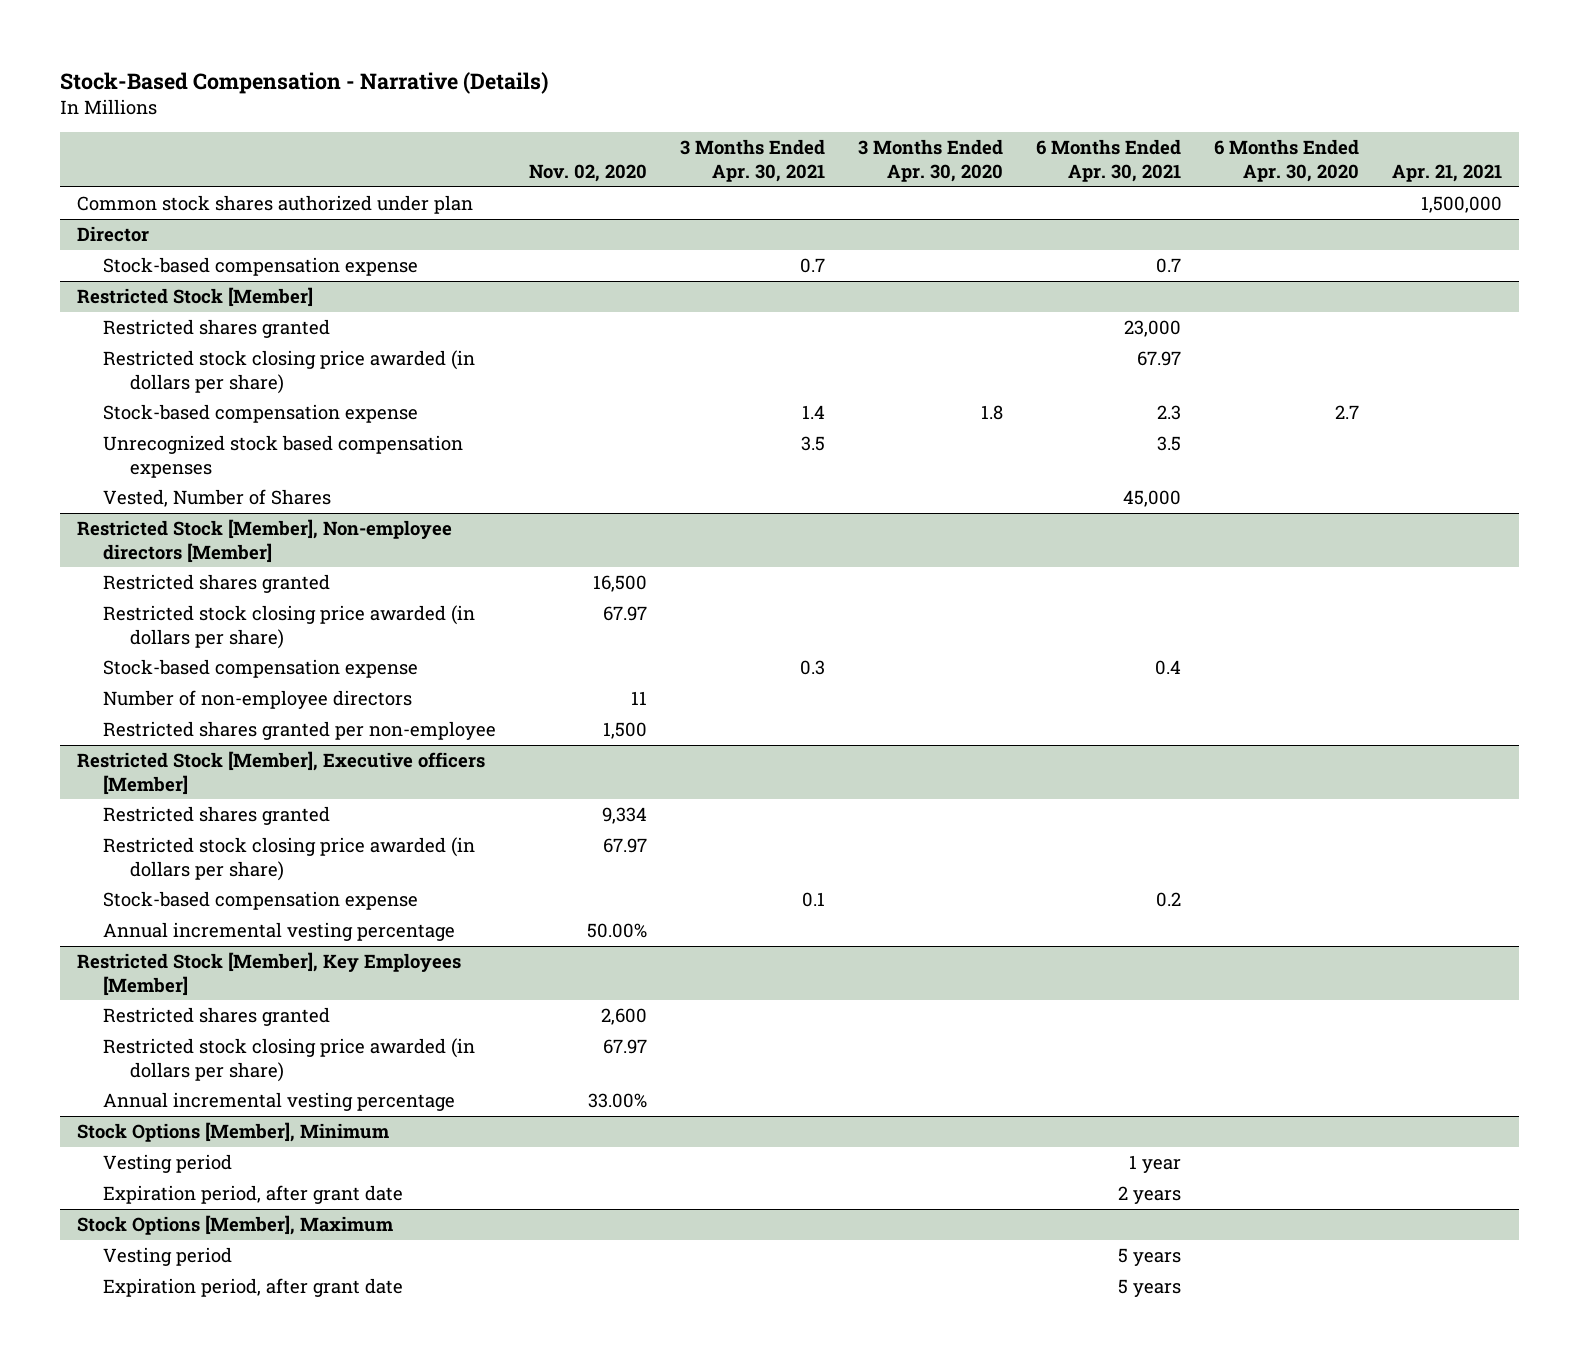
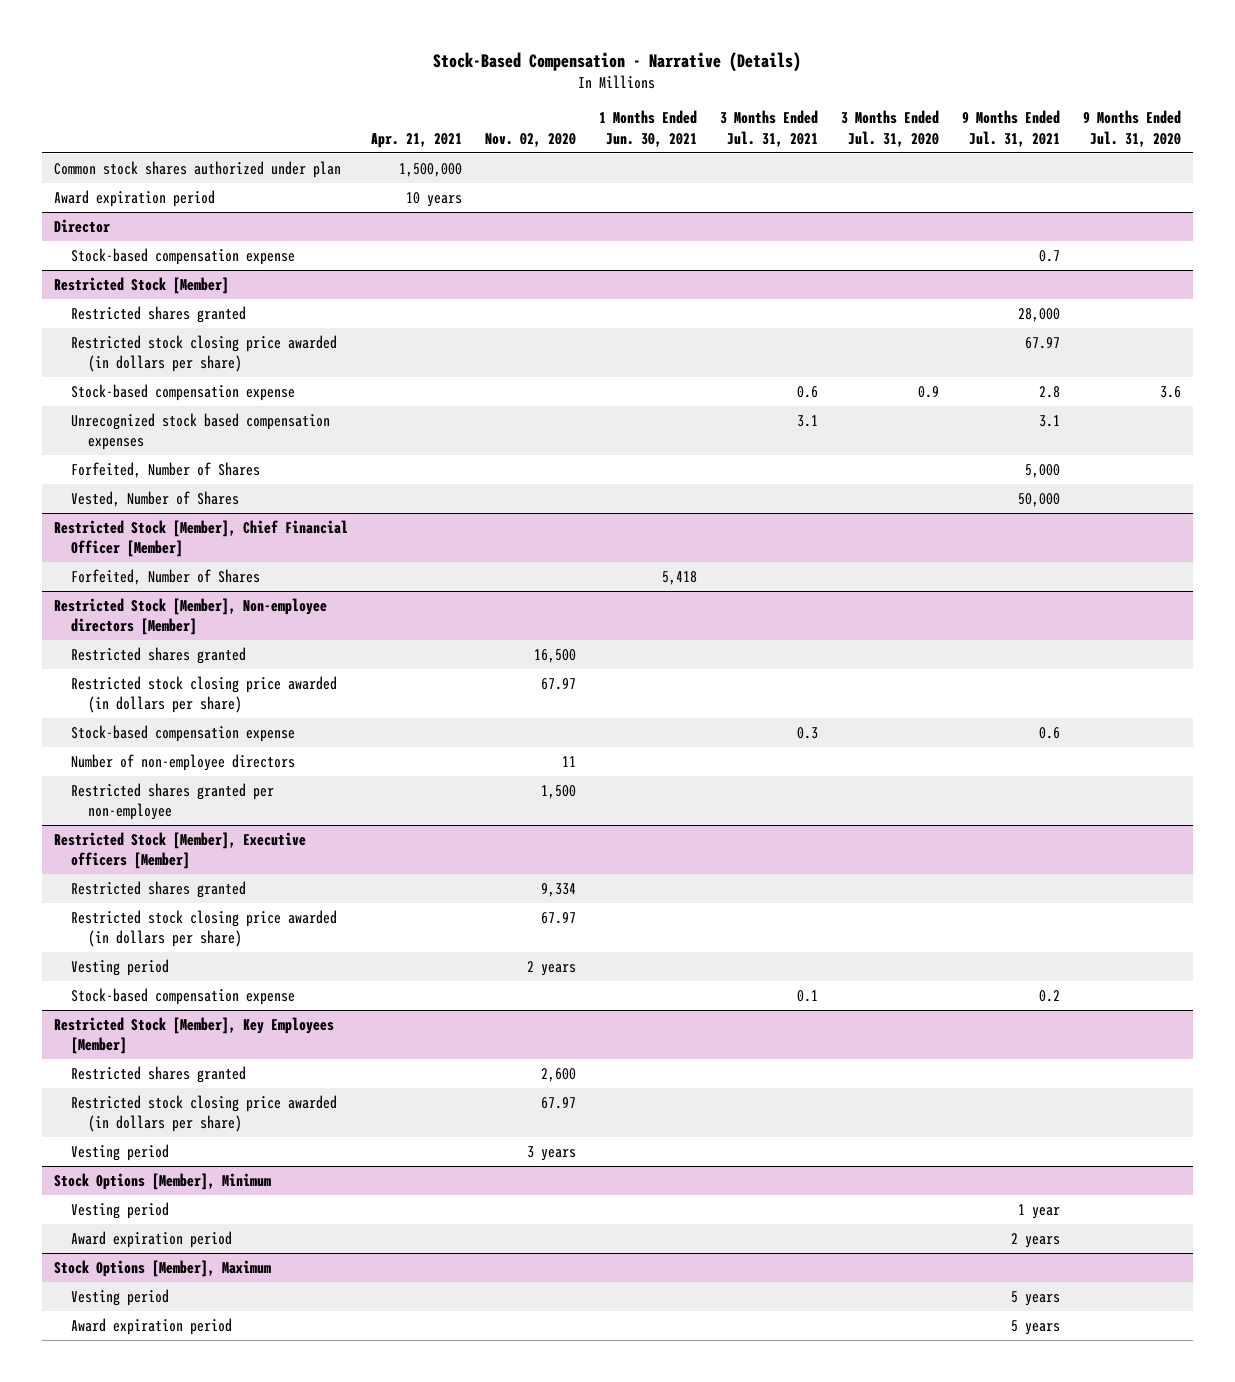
- | Nov. 02, 2020 | 3 Months Ended Apr. 30, 2021 | 3 Months Ended Apr. 30, 2020 | 6 Months Ended Apr. 30, 2021 | 6 Months Ended Apr. 30, 2020 | Apr. 21, 2021
+ | Apr. 21, 2021 | Nov. 02, 2020 | 1 Months Ended Jun. 30, 2021 | 3 Months Ended Jul. 31, 2021 | 3 Months Ended Jul. 31, 2020 | 9 Months Ended Jul. 31, 2021 | 9 Months Ended Jul. 31, 2020
+ Award expiration period | 10 years | | | | | |
@ Restricted Stock [Member]
+ Forfeited, Number of Shares | | | | | | 5,000 |
+ Restricted Stock [Member], Chief Financial Officer [Member]
+ Forfeited, Number of Shares | | | 5,418 | | | |
@ Restricted Stock [Member], Executive officers [Member]
+ Vesting period | | 2 years | | | | |
- Annual incremental vesting percentage | 50.00% | | | | |
@ Restricted Stock [Member], Key Employees [Member]
- Annual incremental vesting percentage | 33.00% | | | | |
+ Vesting period | | 3 years | | | | |
@ Stock Options [Member], Minimum
- Expiration period, after grant date | | | | 2 years | |
+ Award expiration period | | | | | | 2 years |
@ Stock Options [Member], Maximum
- Expiration period, after grant date | | | | 5 years | |
+ Award expiration period | | | | | | 5 years |

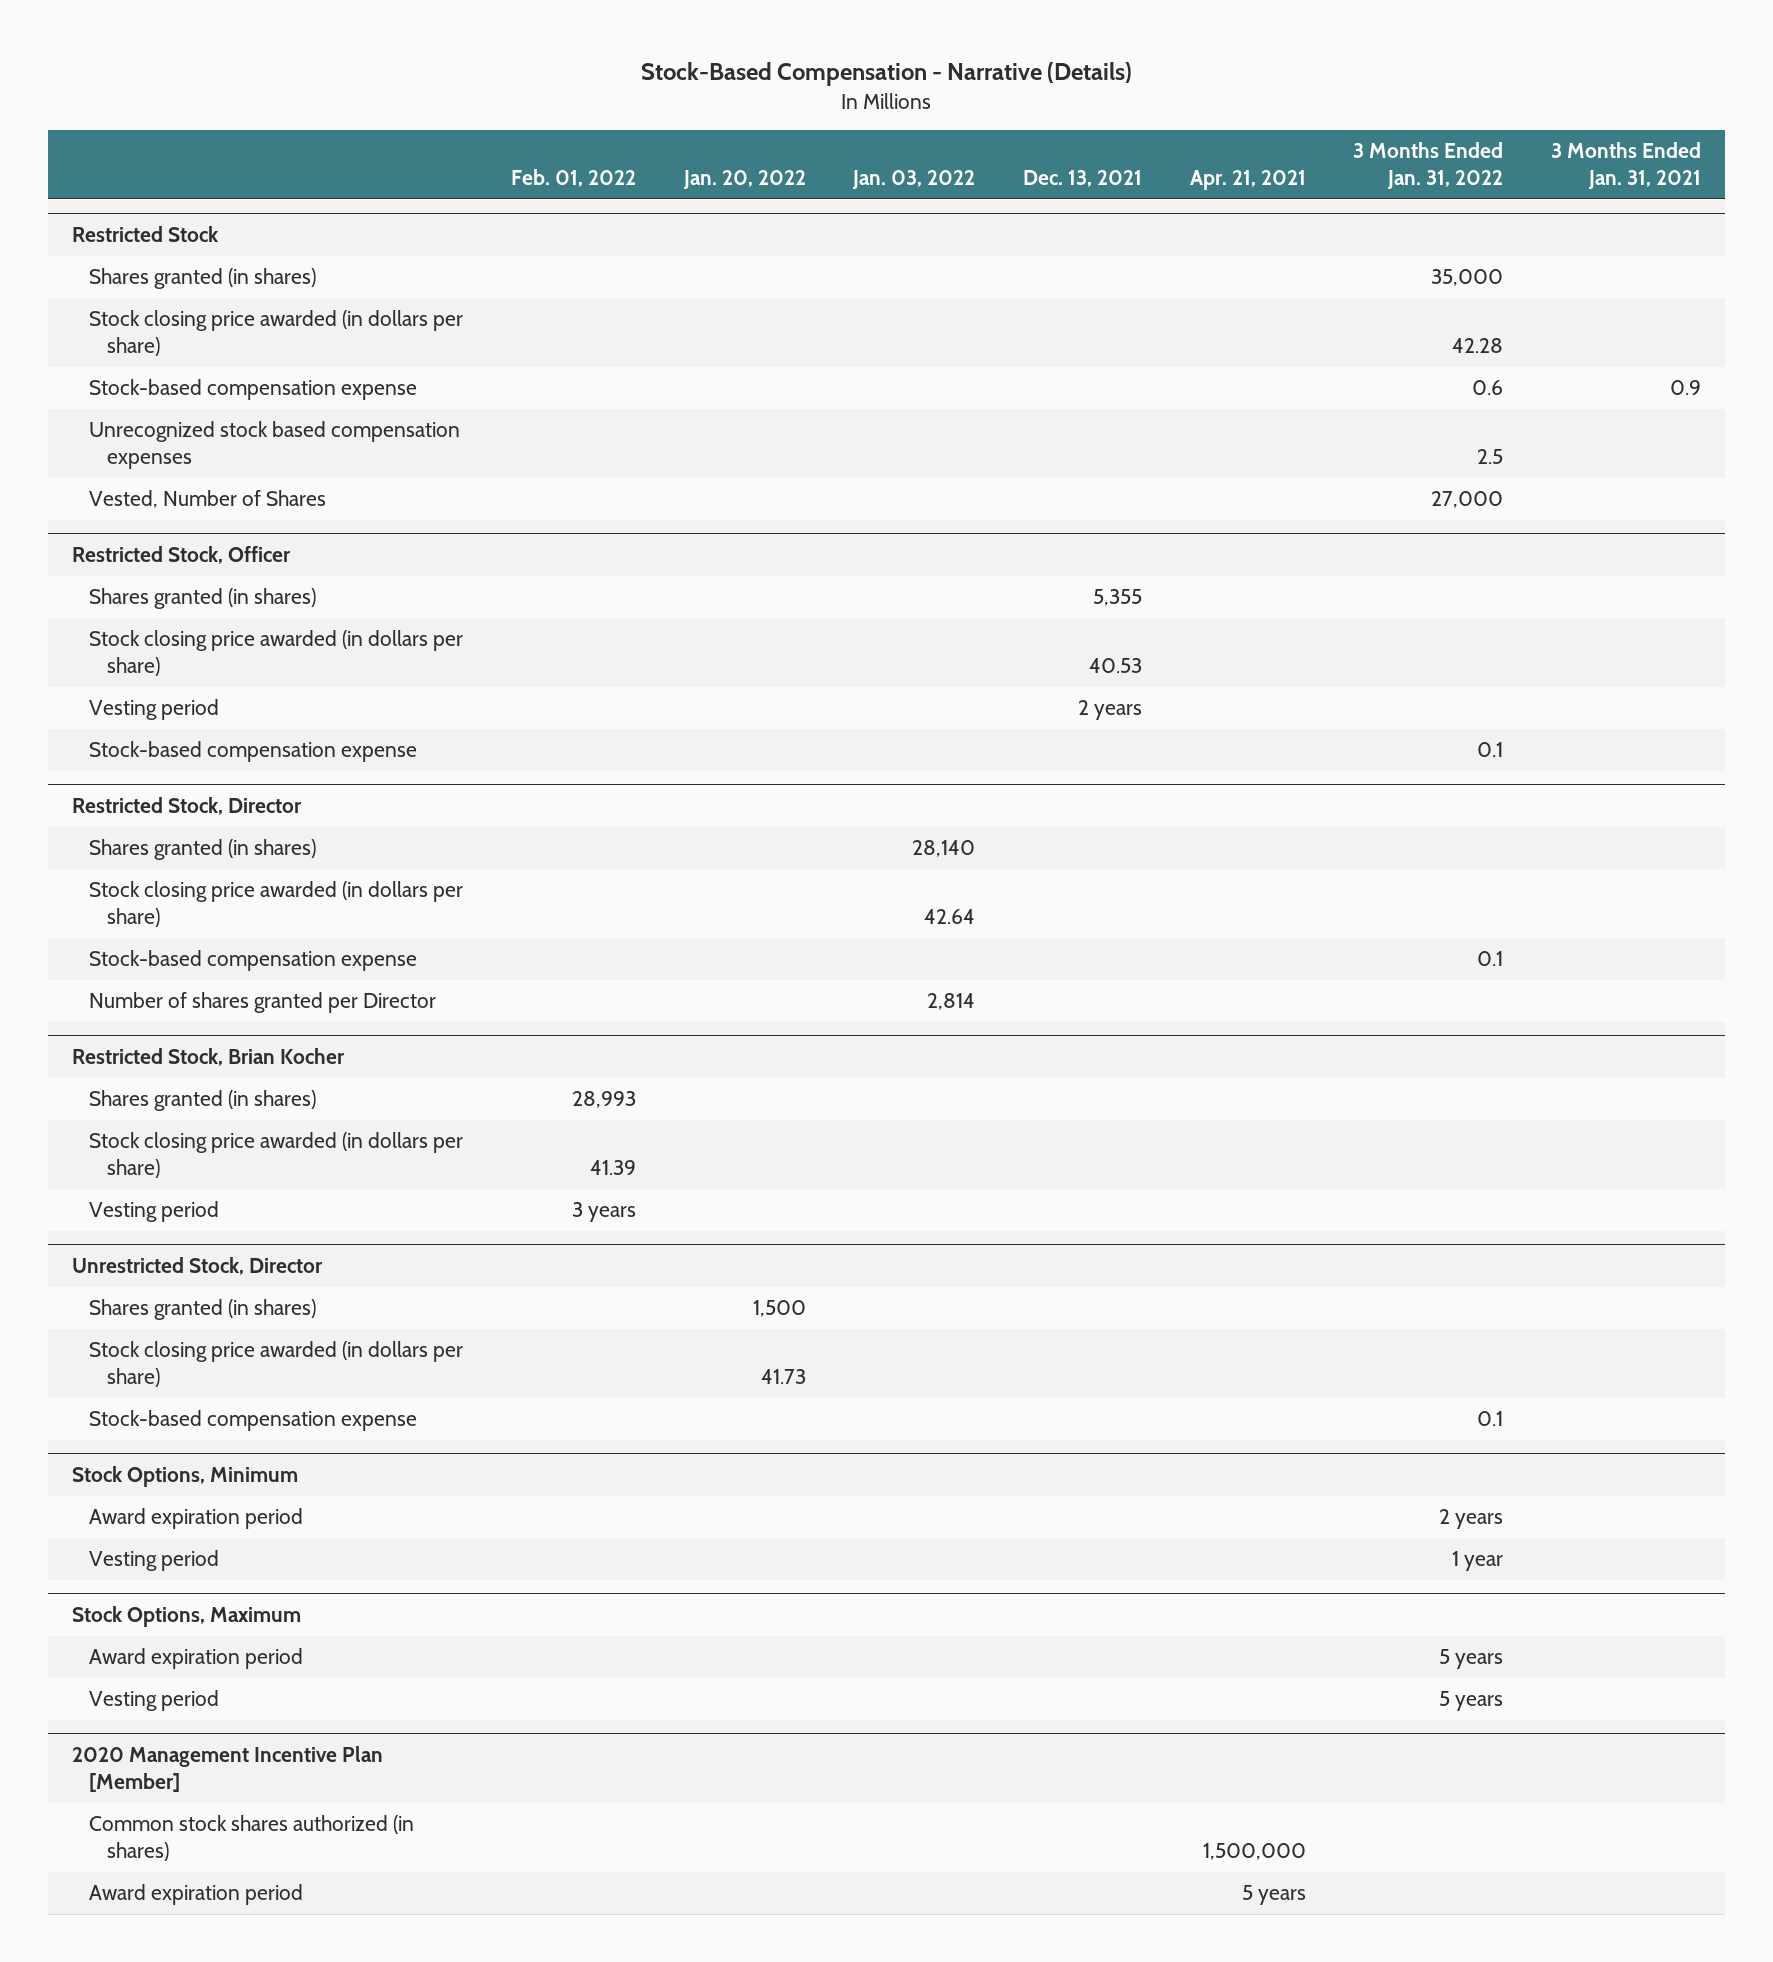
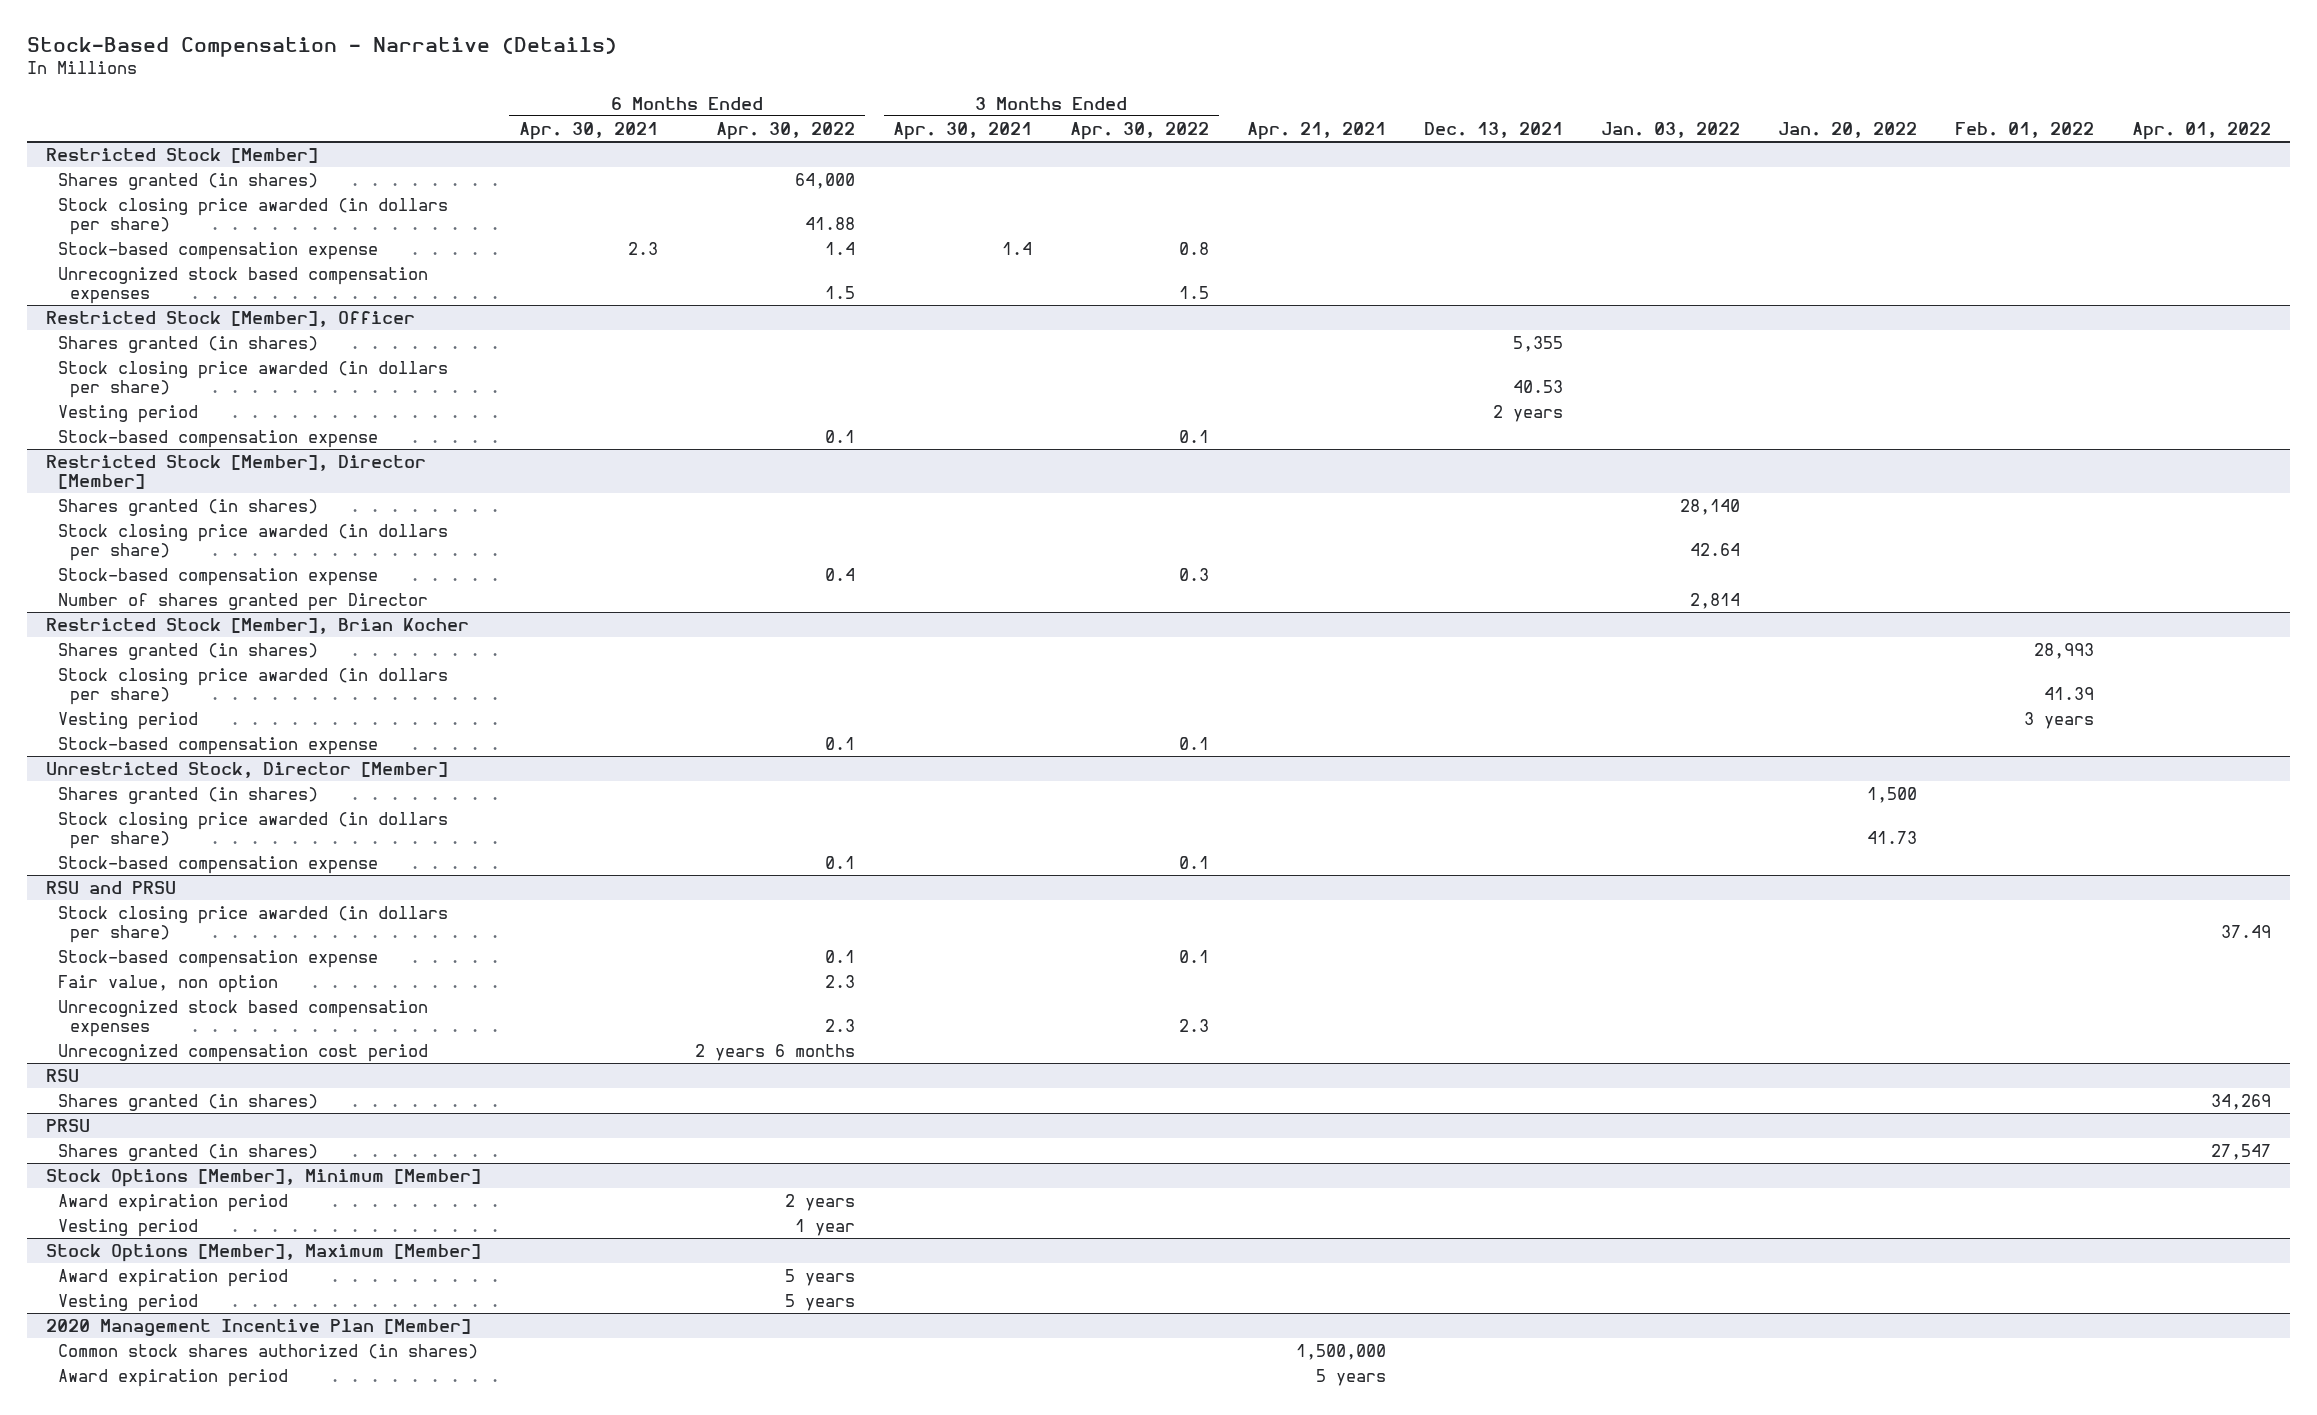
- | Feb. 01, 2022 | Jan. 20, 2022 | Jan. 03, 2022 | Dec. 13, 2021 | Apr. 21, 2021 | 3 Months Ended Jan. 31, 2022 | 3 Months Ended Jan. 31, 2021
+ | 6 Months Ended Apr. 30, 2021 | 6 Months Ended Apr. 30, 2022 | 3 Months Ended Apr. 30, 2021 | 3 Months Ended Apr. 30, 2022 | Apr. 21, 2021 | Dec. 13, 2021 | Jan. 03, 2022 | Jan. 20, 2022 | Feb. 01, 2022 | Apr. 01, 2022
- Restricted Stock
+ Restricted Stock [Member]
- Vested, Number of Shares | | | | | | 27,000 |
- Restricted Stock, Officer
+ Restricted Stock [Member], Officer
- Restricted Stock, Director
+ Restricted Stock [Member], Director [Member]
- Restricted Stock, Brian Kocher
+ Restricted Stock [Member], Brian Kocher
- Unrestricted Stock, Director
+ Stock-based compensation expense | | 0.1 | | 0.1 | | | | | |
+ Unrestricted Stock, Director [Member]
- Stock Options, Minimum
+ RSU and PRSU
+ Stock closing price awarded (in dollars per share) | | | | | | | | | | 37.49
+ Stock-based compensation expense | | 0.1 | | 0.1 | | | | | |
+ Fair value, non option | | 2.3 | | | | | | | |
+ Unrecognized stock based compensation expenses | | 2.3 | | 2.3 | | | | | |
+ Unrecognized compensation cost period | | 2 years 6 months | | | | | | | |
+ RSU
+ Shares granted (in shares) | | | | | | | | | | 34,269
+ PRSU
+ Shares granted (in shares) | | | | | | | | | | 27,547
+ Stock Options [Member], Minimum [Member]
- Stock Options, Maximum
+ Stock Options [Member], Maximum [Member]

